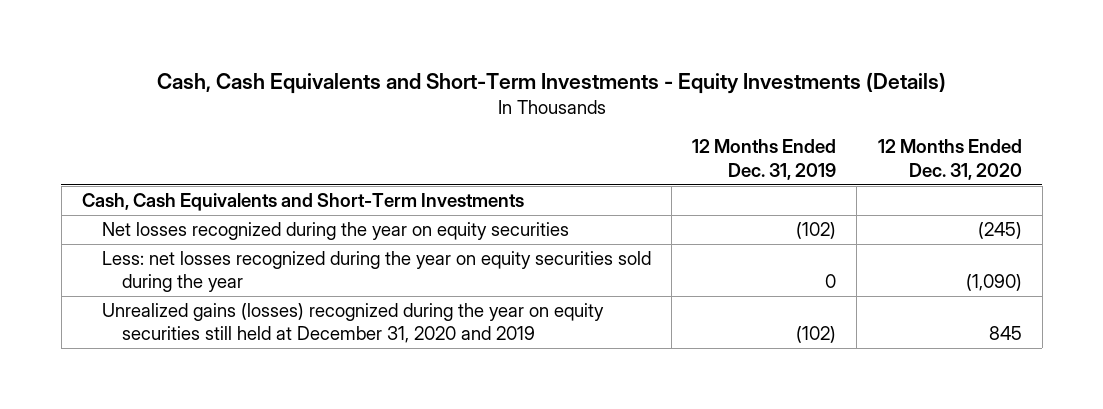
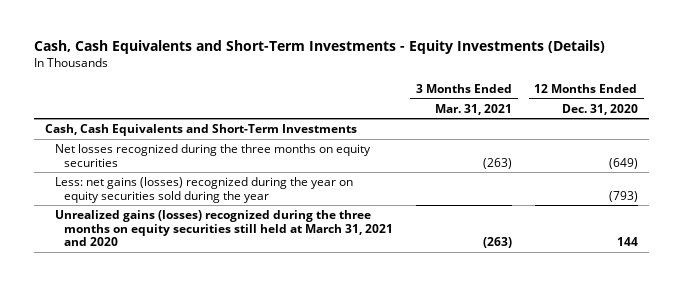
- | 12 Months Ended Dec. 31, 2019 | 12 Months Ended Dec. 31, 2020
+ | 3 Months Ended Mar. 31, 2021 | 12 Months Ended Dec. 31, 2020
- Net losses recognized during the year on equity securities | (102) | (245)
- Less: net losses recognized during the year on equity securities sold during the year | 0 | (1,090)
- Unrealized gains (losses) recognized during the year on equity securities still held at December 31, 2020 and 2019 | (102) | 845
+ Net losses recognized during the three months on equity securities | (263) | (649)
+ Less: net gains (losses) recognized during the year on equity securities sold during the year | | (793)
+ Unrealized gains (losses) recognized during the three months on equity securities still held at March 31, 2021 and 2020 | (263) | 144

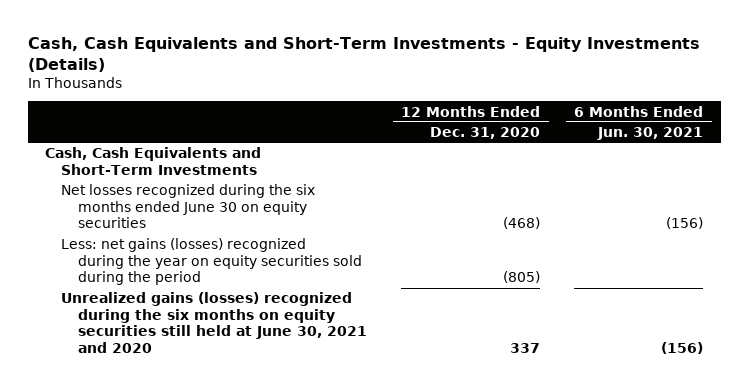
- | 3 Months Ended Mar. 31, 2021 | 12 Months Ended Dec. 31, 2020
+ | 12 Months Ended Dec. 31, 2020 | 6 Months Ended Jun. 30, 2021
- Net losses recognized during the three months on equity securities | (263) | (649)
- Less: net gains (losses) recognized during the year on equity securities sold during the year | | (793)
- Unrealized gains (losses) recognized during the three months on equity securities still held at March 31, 2021 and 2020 | (263) | 144
+ Net losses recognized during the six months ended June 30 on equity securities | (468) | (156)
+ Less: net gains (losses) recognized during the year on equity securities sold during the period | (805) |
+ Unrealized gains (losses) recognized during the six months on equity securities still held at June 30, 2021 and 2020 | 337 | (156)

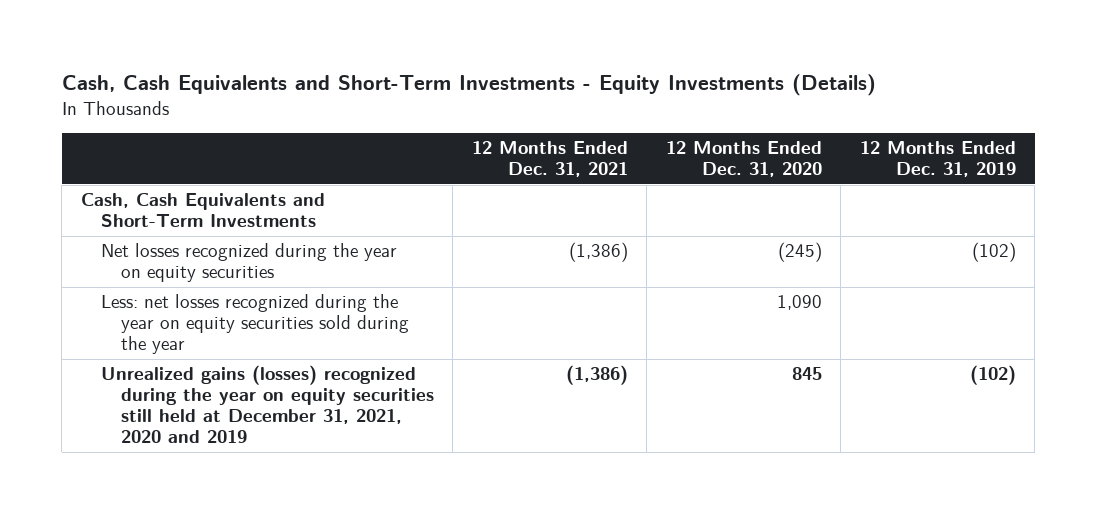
- | 12 Months Ended Dec. 31, 2020 | 6 Months Ended Jun. 30, 2021
+ | 12 Months Ended Dec. 31, 2021 | 12 Months Ended Dec. 31, 2020 | 12 Months Ended Dec. 31, 2019
- Net losses recognized during the six months ended June 30 on equity securities | (468) | (156)
- Less: net gains (losses) recognized during the year on equity securities sold during the period | (805) |
- Unrealized gains (losses) recognized during the six months on equity securities still held at June 30, 2021 and 2020 | 337 | (156)
+ Net losses recognized during the year on equity securities | (1,386) | (245) | (102)
+ Less: net losses recognized during the year on equity securities sold during the year | | 1,090 |
+ Unrealized gains (losses) recognized during the year on equity securities still held at December 31, 2021, 2020 and 2019 | (1,386) | 845 | (102)

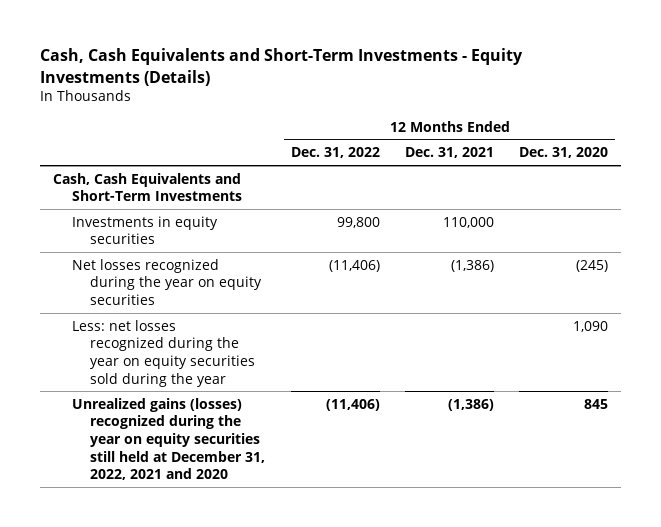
- | 12 Months Ended Dec. 31, 2021 | 12 Months Ended Dec. 31, 2020 | 12 Months Ended Dec. 31, 2019
+ | 12 Months Ended Dec. 31, 2022 | 12 Months Ended Dec. 31, 2021 | 12 Months Ended Dec. 31, 2020
+ Investments in equity securities | 99,800 | 110,000 |
- Unrealized gains (losses) recognized during the year on equity securities still held at December 31, 2021, 2020 and 2019 | (1,386) | 845 | (102)
+ Unrealized gains (losses) recognized during the year on equity securities still held at December 31, 2022, 2021 and 2020 | (11,406) | (1,386) | 845

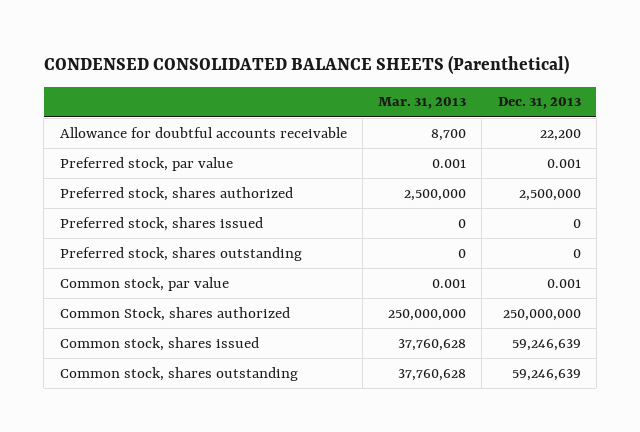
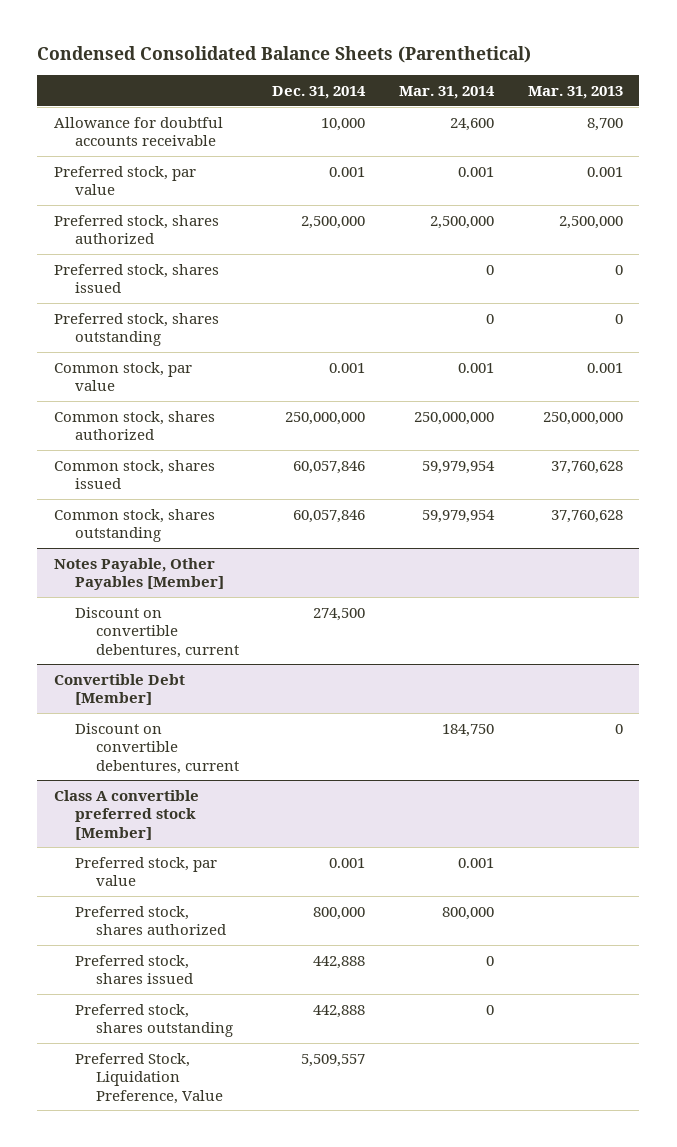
- CONDENSED CONSOLIDATED BALANCE SHEETS (Parenthetical)
+ Condensed Consolidated Balance Sheets (Parenthetical)
- | Mar. 31, 2013 | Dec. 31, 2013
+ | Dec. 31, 2014 | Mar. 31, 2014 | Mar. 31, 2013
- Common Stock, shares authorized | 250,000,000 | 250,000,000
+ Common stock, shares authorized | 250,000,000 | 250,000,000 | 250,000,000
+ Notes Payable, Other Payables [Member]
+ Discount on convertible debentures, current | 274,500 | |
+ Convertible Debt [Member]
+ Discount on convertible debentures, current | | 184,750 | 0
+ Class A convertible preferred stock [Member]
+ Preferred stock, par value | 0.001 | 0.001 |
+ Preferred stock, shares authorized | 800,000 | 800,000 |
+ Preferred stock, shares issued | 442,888 | 0 |
+ Preferred stock, shares outstanding | 442,888 | 0 |
+ Preferred Stock, Liquidation Preference, Value | 5,509,557 | |

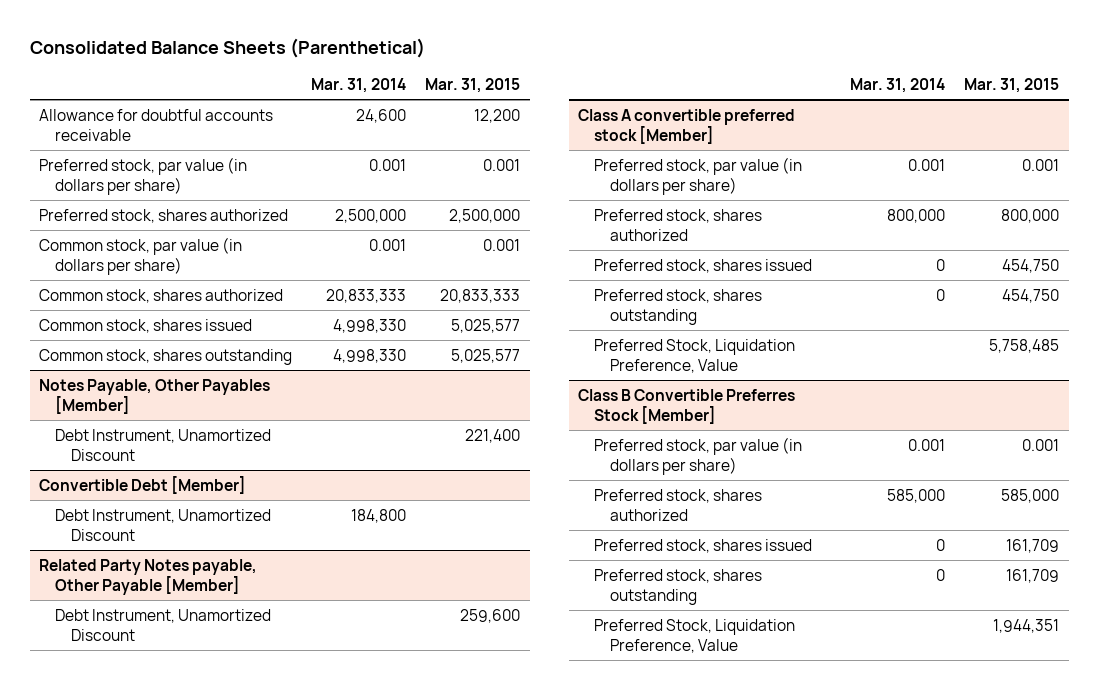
- Condensed Consolidated Balance Sheets (Parenthetical)
+ Consolidated Balance Sheets (Parenthetical)
- | Dec. 31, 2014 | Mar. 31, 2014 | Mar. 31, 2013
+ | Mar. 31, 2014 | Mar. 31, 2015
- Preferred stock, par value | 0.001 | 0.001 | 0.001
+ Preferred stock, par value (in dollars per share) | 0.001 | 0.001
- Preferred stock, shares issued | | 0 | 0
- Preferred stock, shares outstanding | | 0 | 0
- Common stock, par value | 0.001 | 0.001 | 0.001
- Common stock, shares authorized | 250,000,000 | 250,000,000 | 250,000,000
- Common stock, shares issued | 60,057,846 | 59,979,954 | 37,760,628
- Common stock, shares outstanding | 60,057,846 | 59,979,954 | 37,760,628
+ Common stock, par value (in dollars per share) | 0.001 | 0.001
+ Common stock, shares authorized | 20,833,333 | 20,833,333
+ Common stock, shares issued | 4,998,330 | 5,025,577
+ Common stock, shares outstanding | 4,998,330 | 5,025,577
@ Notes Payable, Other Payables [Member]
- Discount on convertible debentures, current | 274,500 | |
+ Debt Instrument, Unamortized Discount | | 221,400
@ Convertible Debt [Member]
- Discount on convertible debentures, current | | 184,750 | 0
+ Debt Instrument, Unamortized Discount | 184,800 |
+ Related Party Notes payable, Other Payable [Member]
+ Debt Instrument, Unamortized Discount | | 259,600
@ Class A convertible preferred stock [Member]
- Preferred stock, par value | 0.001 | 0.001 |
+ Preferred stock, par value (in dollars per share) | 0.001 | 0.001
+ Class B Convertible Preferres Stock [Member]
+ Preferred stock, par value (in dollars per share) | 0.001 | 0.001
+ Preferred stock, shares authorized | 585,000 | 585,000
+ Preferred stock, shares issued | 0 | 161,709
+ Preferred stock, shares outstanding | 0 | 161,709
+ Preferred Stock, Liquidation Preference, Value | | 1,944,351

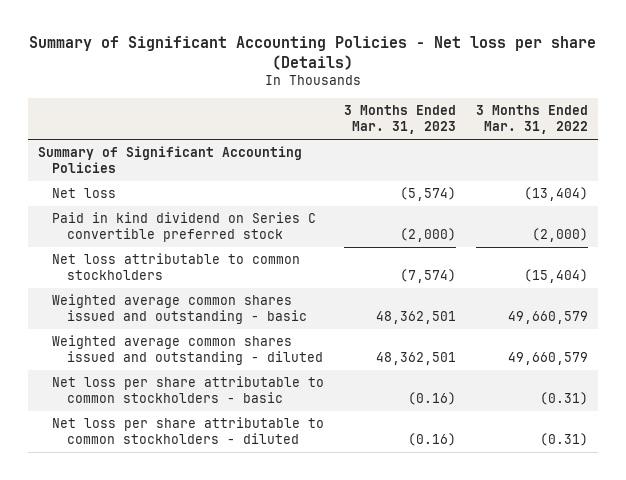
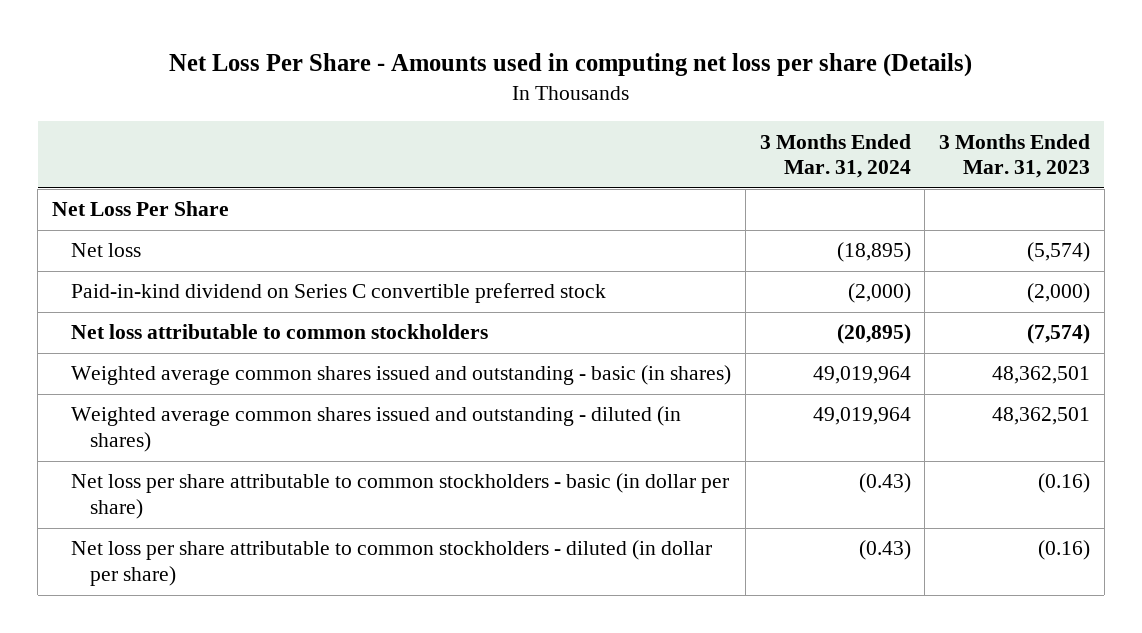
- Summary of Significant Accounting Policies - Net loss per share (Details)
+ Net Loss Per Share - Amounts used in computing net loss per share (Details)
- | 3 Months Ended Mar. 31, 2023 | 3 Months Ended Mar. 31, 2022
+ | 3 Months Ended Mar. 31, 2024 | 3 Months Ended Mar. 31, 2023
- Summary of Significant Accounting Policies
+ Net Loss Per Share
- Paid in kind dividend on Series C convertible preferred stock | (2,000) | (2,000)
+ Paid-in-kind dividend on Series C convertible preferred stock | (2,000) | (2,000)
- Weighted average common shares issued and outstanding - basic | 48,362,501 | 49,660,579
- Weighted average common shares issued and outstanding - diluted | 48,362,501 | 49,660,579
- Net loss per share attributable to common stockholders - basic | (0.16) | (0.31)
- Net loss per share attributable to common stockholders - diluted | (0.16) | (0.31)
+ Weighted average common shares issued and outstanding - basic (in shares) | 49,019,964 | 48,362,501
+ Weighted average common shares issued and outstanding - diluted (in shares) | 49,019,964 | 48,362,501
+ Net loss per share attributable to common stockholders - basic (in dollar per share) | (0.43) | (0.16)
+ Net loss per share attributable to common stockholders - diluted (in dollar per share) | (0.43) | (0.16)

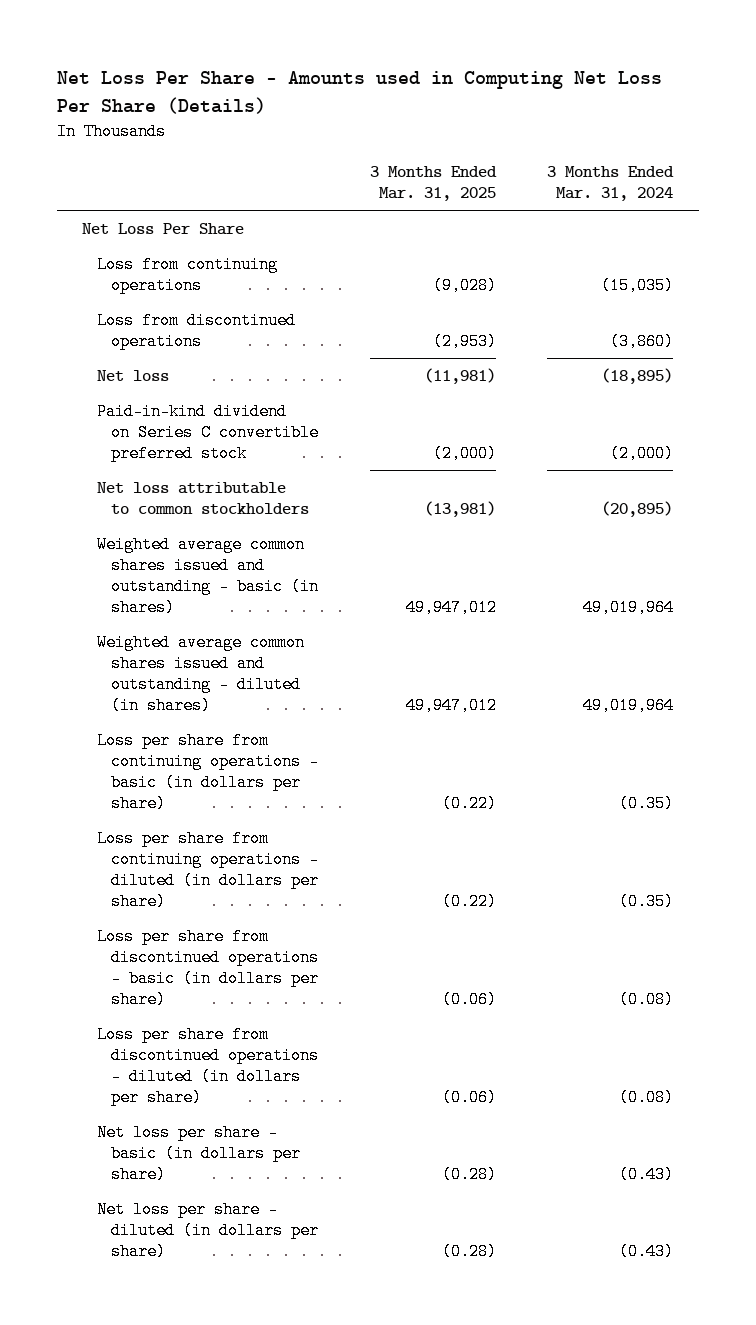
- Net Loss Per Share - Amounts used in computing net loss per share (Details)
+ Net Loss Per Share - Amounts used in Computing Net Loss Per Share (Details)
- | 3 Months Ended Mar. 31, 2024 | 3 Months Ended Mar. 31, 2023
+ | 3 Months Ended Mar. 31, 2025 | 3 Months Ended Mar. 31, 2024
+ Loss from continuing operations | (9,028) | (15,035)
+ Loss from discontinued operations | (2,953) | (3,860)
- Net loss per share attributable to common stockholders - basic (in dollar per share) | (0.43) | (0.16)
- Net loss per share attributable to common stockholders - diluted (in dollar per share) | (0.43) | (0.16)
+ Loss per share from continuing operations - basic (in dollars per share) | (0.22) | (0.35)
+ Loss per share from continuing operations - diluted (in dollars per share) | (0.22) | (0.35)
+ Loss per share from discontinued operations - basic (in dollars per share) | (0.06) | (0.08)
+ Loss per share from discontinued operations - diluted (in dollars per share) | (0.06) | (0.08)
+ Net loss per share - basic (in dollars per share) | (0.28) | (0.43)
+ Net loss per share - diluted (in dollars per share) | (0.28) | (0.43)

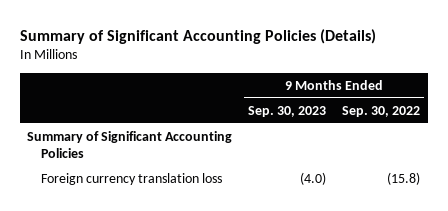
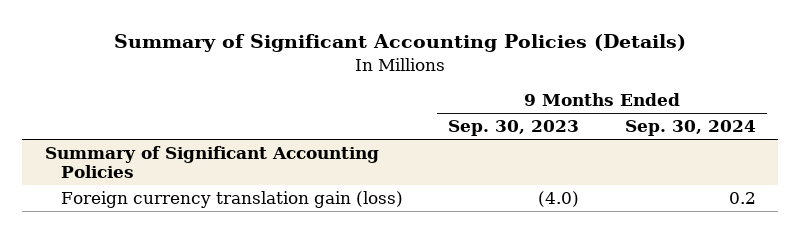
- | 9 Months Ended Sep. 30, 2023 | 9 Months Ended Sep. 30, 2022
+ | 9 Months Ended Sep. 30, 2023 | 9 Months Ended Sep. 30, 2024
- Foreign currency translation loss | (4.0) | (15.8)
+ Foreign currency translation gain (loss) | (4.0) | 0.2

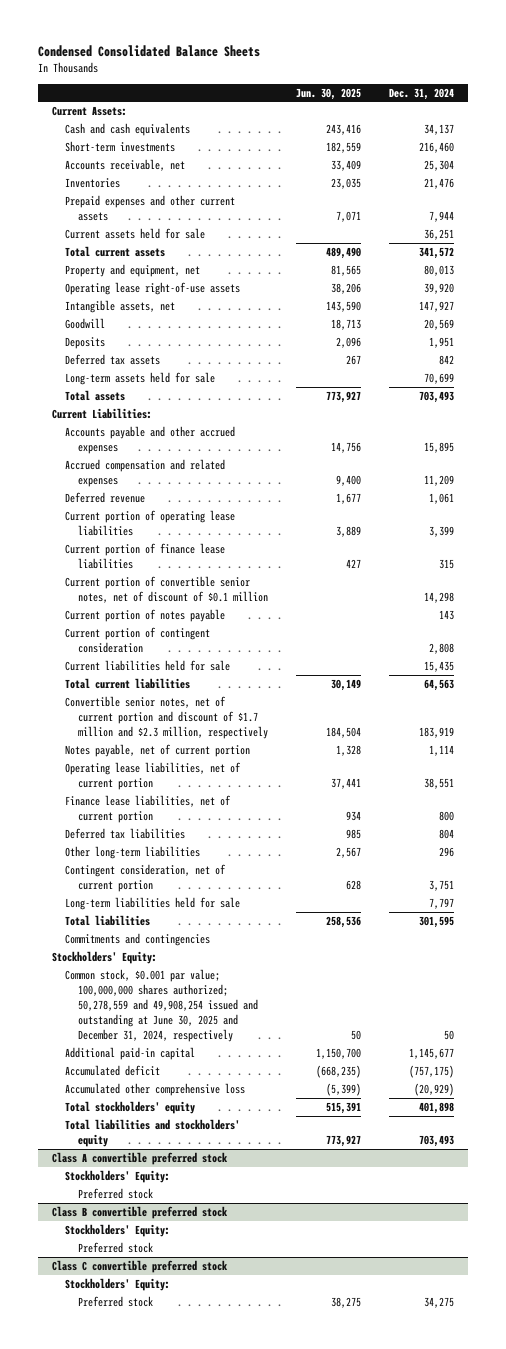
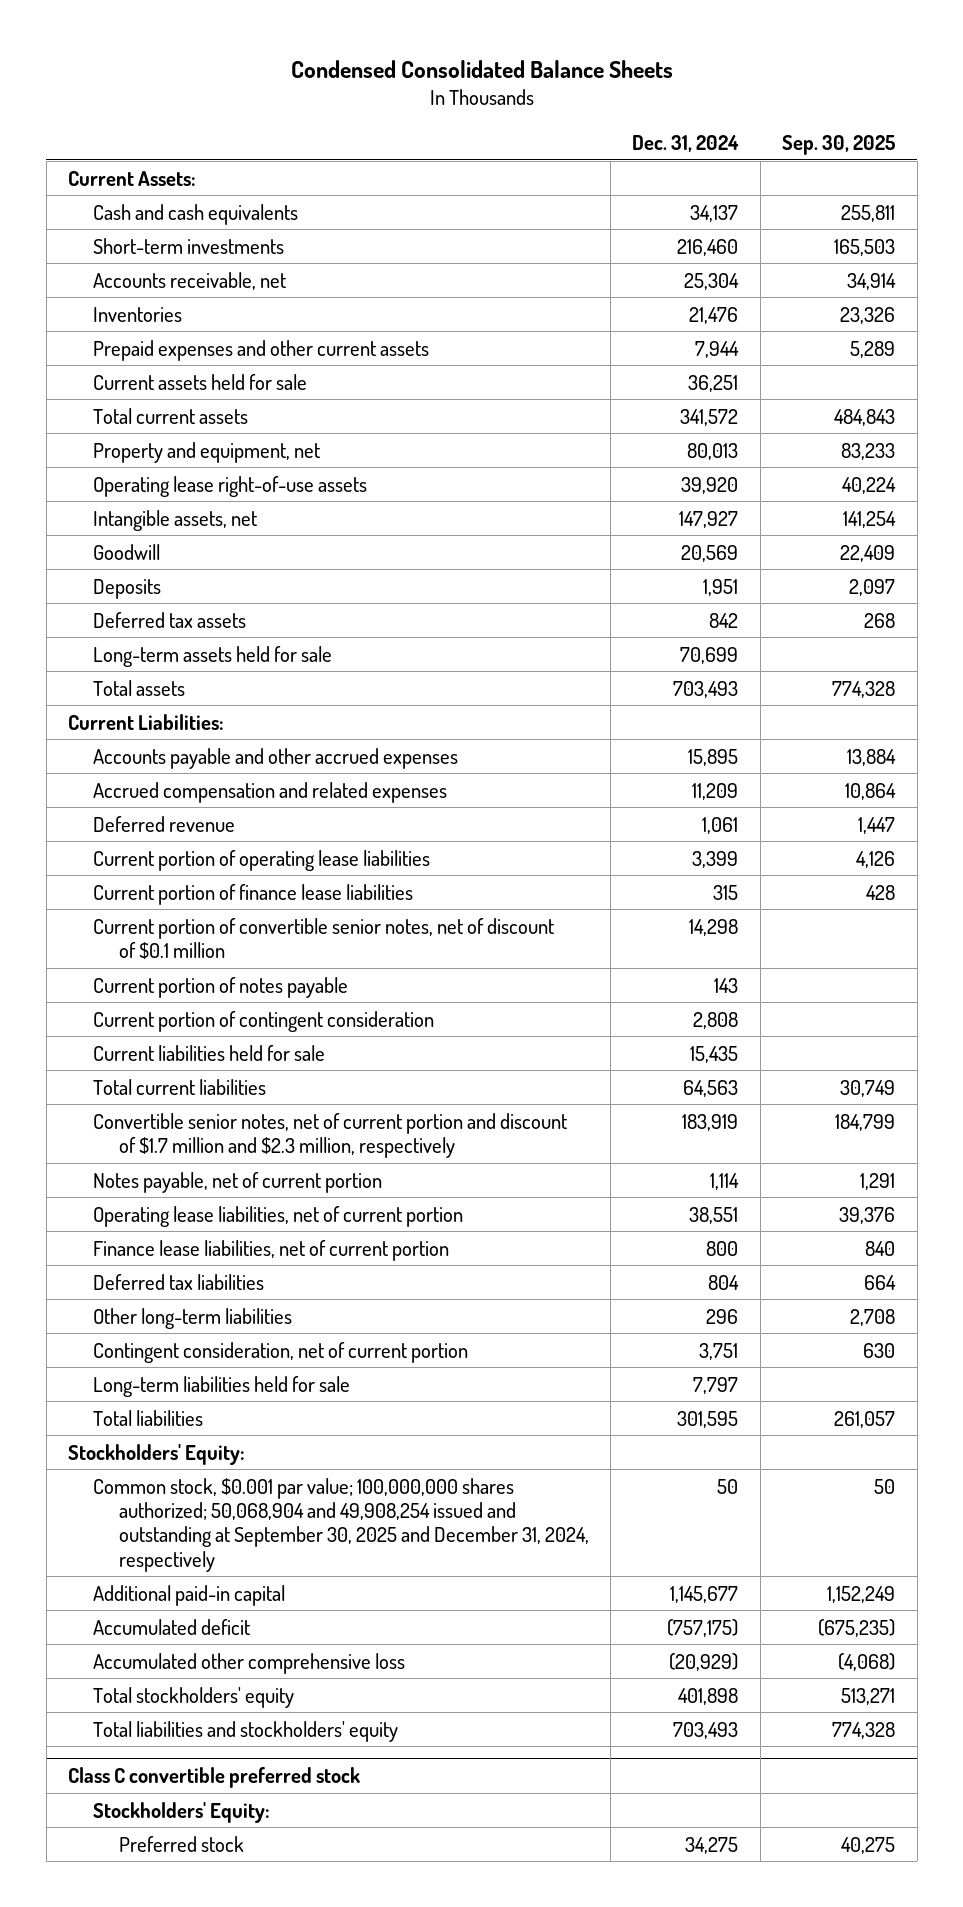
- | Jun. 30, 2025 | Dec. 31, 2024
+ | Dec. 31, 2024 | Sep. 30, 2025
- Commitments and contingencies
- Common stock, $0.001 par value; 100,000,000 shares authorized; 50,278,559 and 49,908,254 issued and outstanding at June 30, 2025 and December 31, 2024, respectively | 50 | 50
+ Common stock, $0.001 par value; 100,000,000 shares authorized; 50,068,904 and 49,908,254 issued and outstanding at September 30, 2025 and December 31, 2024, respectively | 50 | 50
- Class A convertible preferred stock
- Stockholders' Equity:
- Preferred stock
- Class B convertible preferred stock
- Stockholders' Equity:
- Preferred stock

